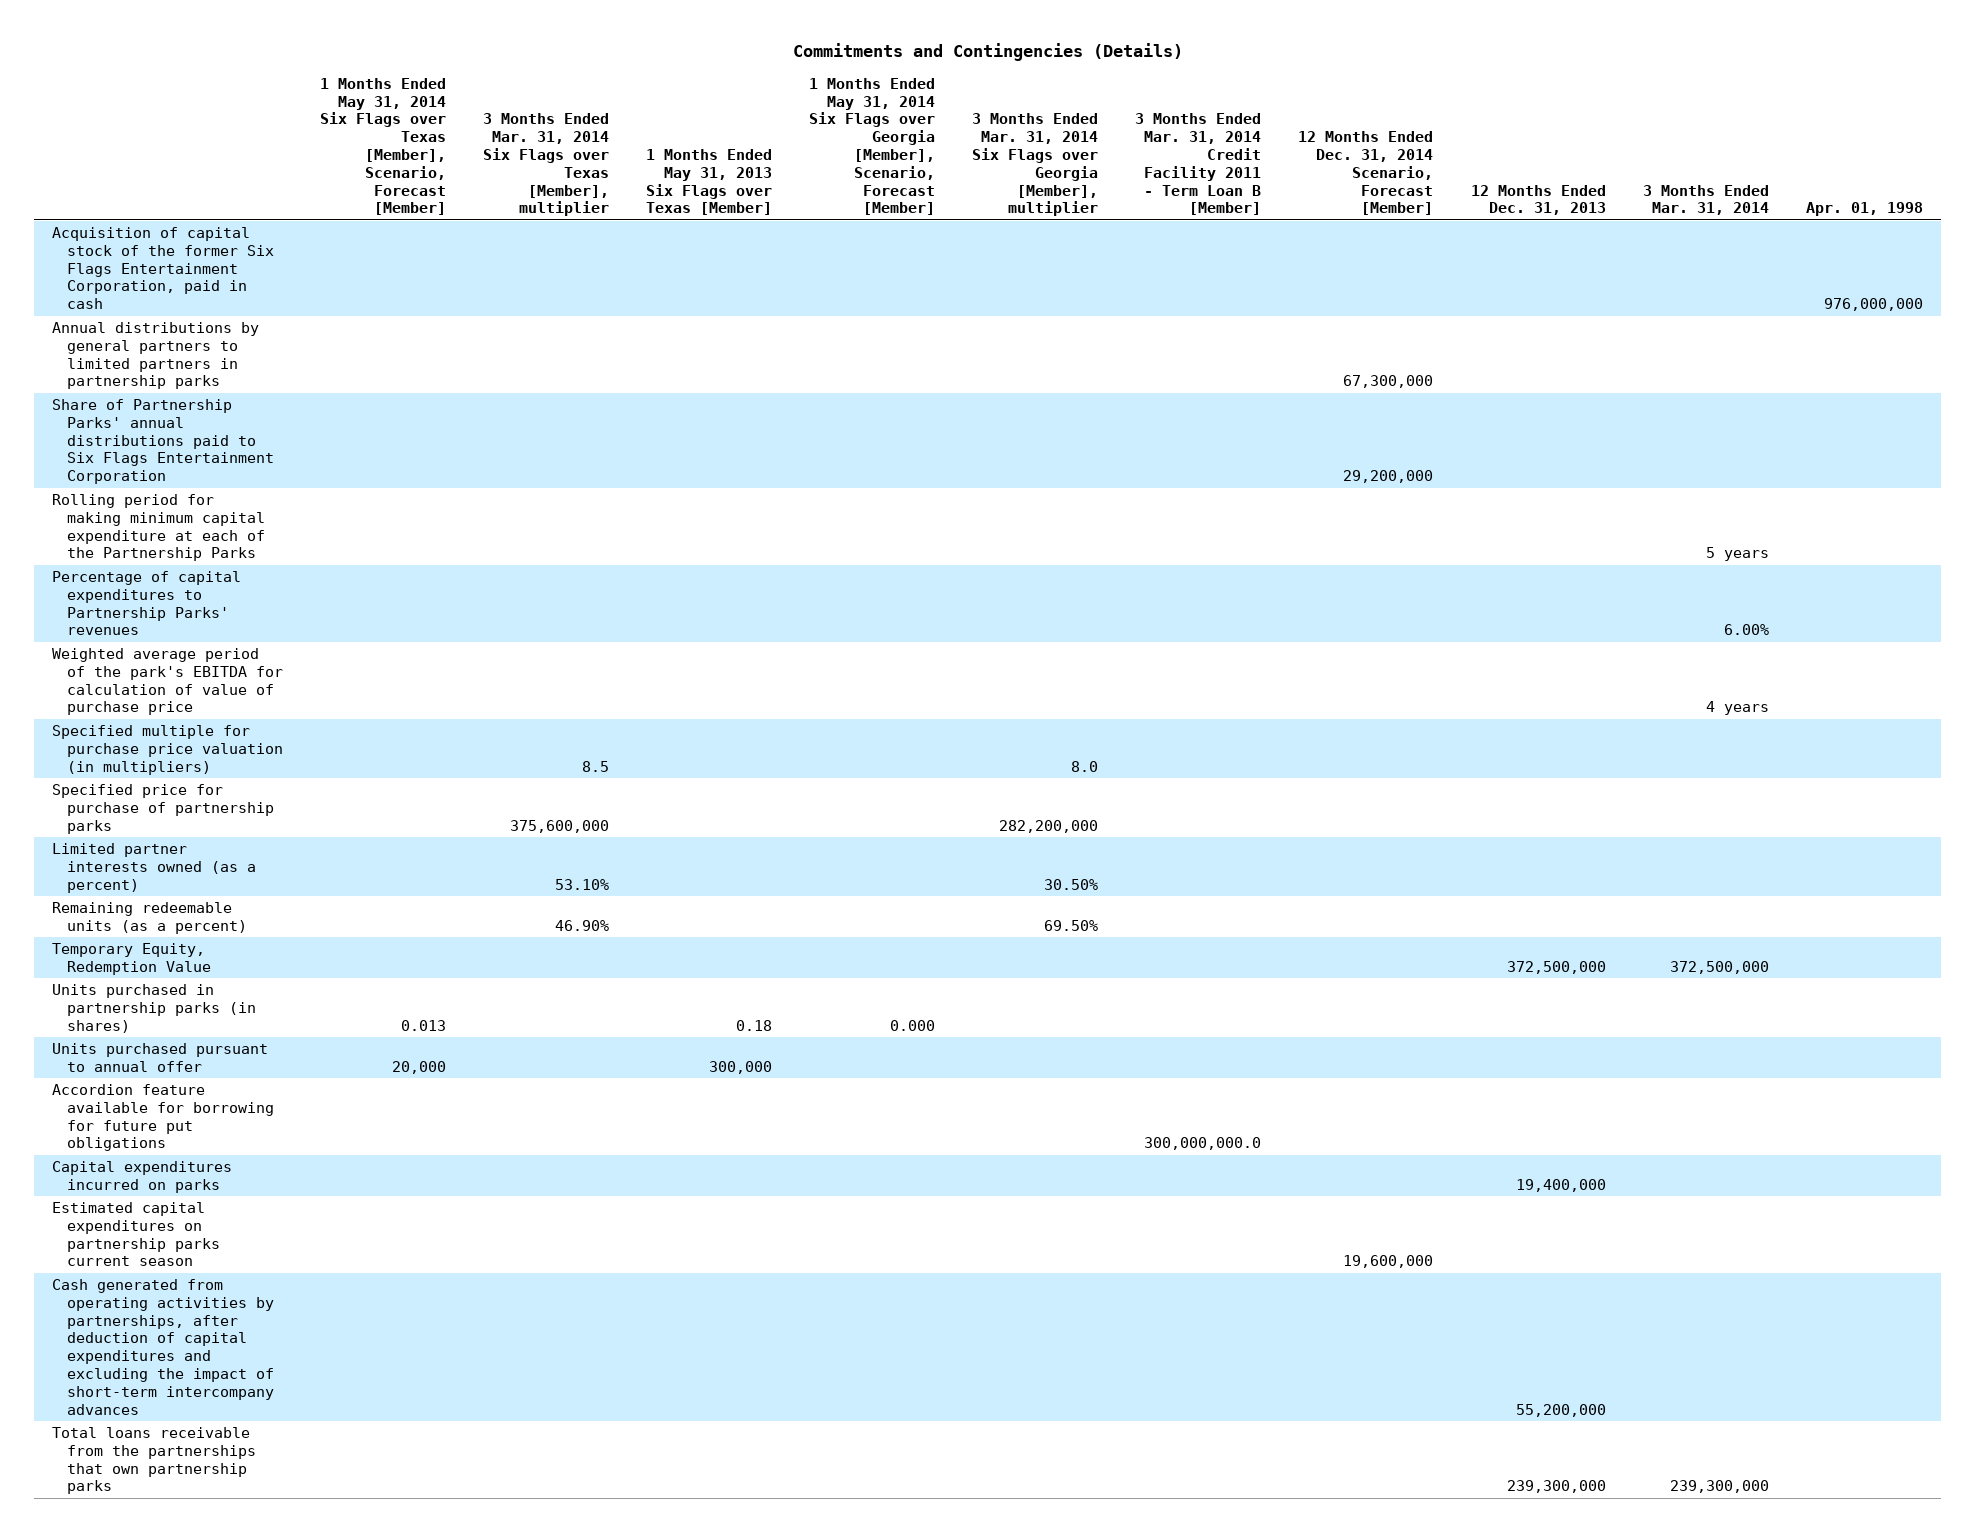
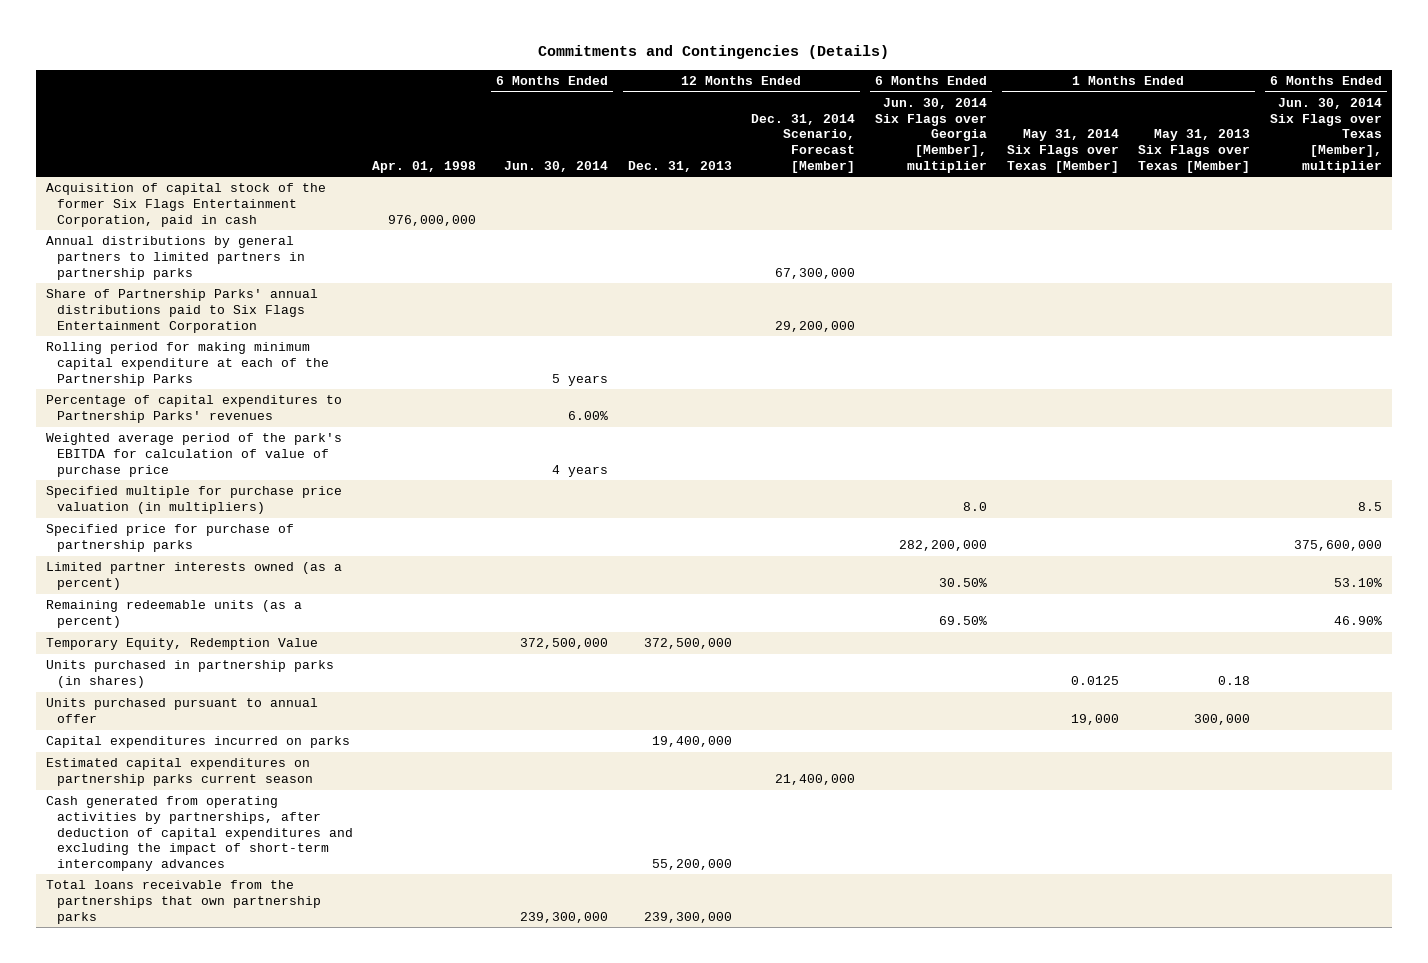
- | 1 Months Ended May 31, 2014 Six Flags over Texas [Member], Scenario, Forecast [Member] | 3 Months Ended Mar. 31, 2014 Six Flags over Texas [Member], multiplier | 1 Months Ended May 31, 2013 Six Flags over Texas [Member] | 1 Months Ended May 31, 2014 Six Flags over Georgia [Member], Scenario, Forecast [Member] | 3 Months Ended Mar. 31, 2014 Six Flags over Georgia [Member], multiplier | 3 Months Ended Mar. 31, 2014 Credit Facility 2011 - Term Loan B [Member] | 12 Months Ended Dec. 31, 2014 Scenario, Forecast [Member] | 12 Months Ended Dec. 31, 2013 | 3 Months Ended Mar. 31, 2014 | Apr. 01, 1998
+ | Apr. 01, 1998 | 6 Months Ended Jun. 30, 2014 | 12 Months Ended Dec. 31, 2013 | 12 Months Ended Dec. 31, 2014 Scenario, Forecast [Member] | 6 Months Ended Jun. 30, 2014 Six Flags over Georgia [Member], multiplier | 1 Months Ended May 31, 2014 Six Flags over Texas [Member] | 1 Months Ended May 31, 2013 Six Flags over Texas [Member] | 6 Months Ended Jun. 30, 2014 Six Flags over Texas [Member], multiplier
- Accordion feature available for borrowing for future put obligations | | | | | | 300,000,000.0 | | | |
- Estimated capital expenditures on partnership parks current season | | | | | | | 19,600,000 | | |
+ Estimated capital expenditures on partnership parks current season | | | | 21,400,000 | | | |

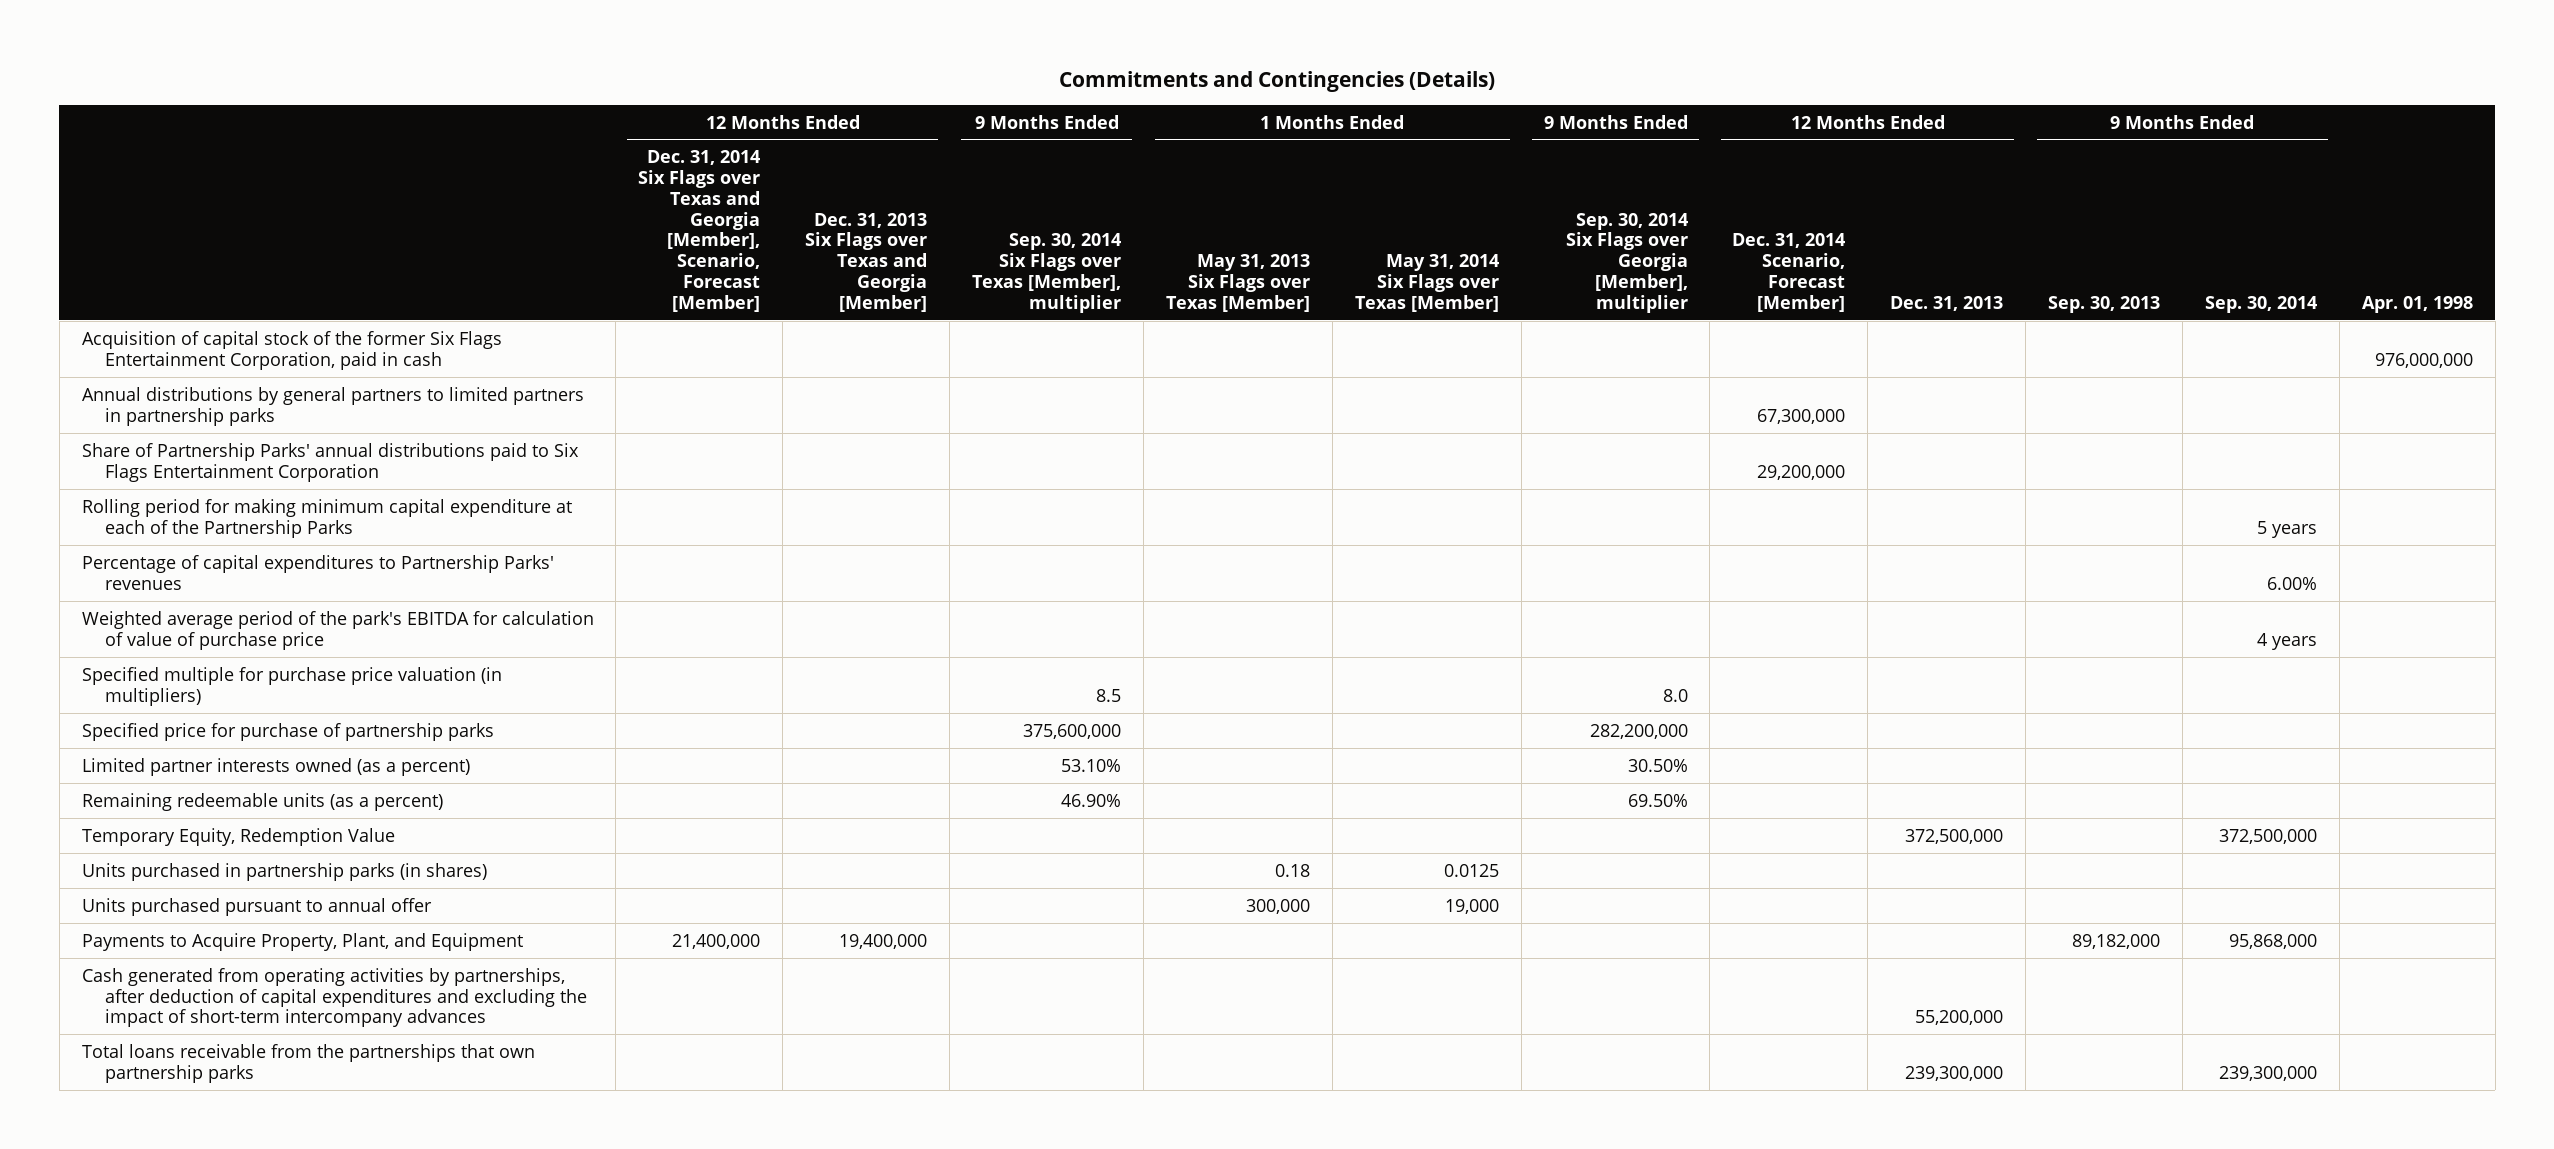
- | Apr. 01, 1998 | 6 Months Ended Jun. 30, 2014 | 12 Months Ended Dec. 31, 2013 | 12 Months Ended Dec. 31, 2014 Scenario, Forecast [Member] | 6 Months Ended Jun. 30, 2014 Six Flags over Georgia [Member], multiplier | 1 Months Ended May 31, 2014 Six Flags over Texas [Member] | 1 Months Ended May 31, 2013 Six Flags over Texas [Member] | 6 Months Ended Jun. 30, 2014 Six Flags over Texas [Member], multiplier
+ | 12 Months Ended Dec. 31, 2014 Six Flags over Texas and Georgia [Member], Scenario, Forecast [Member] | 12 Months Ended Dec. 31, 2013 Six Flags over Texas and Georgia [Member] | 9 Months Ended Sep. 30, 2014 Six Flags over Texas [Member], multiplier | 1 Months Ended May 31, 2013 Six Flags over Texas [Member] | 1 Months Ended May 31, 2014 Six Flags over Texas [Member] | 9 Months Ended Sep. 30, 2014 Six Flags over Georgia [Member], multiplier | 12 Months Ended Dec. 31, 2014 Scenario, Forecast [Member] | 12 Months Ended Dec. 31, 2013 | 9 Months Ended Sep. 30, 2013 | 9 Months Ended Sep. 30, 2014 | Apr. 01, 1998
- Capital expenditures incurred on parks | | | 19,400,000 | | | | |
- Estimated capital expenditures on partnership parks current season | | | | 21,400,000 | | | |
+ Payments to Acquire Property, Plant, and Equipment | 21,400,000 | 19,400,000 | | | | | | | 89,182,000 | 95,868,000 |

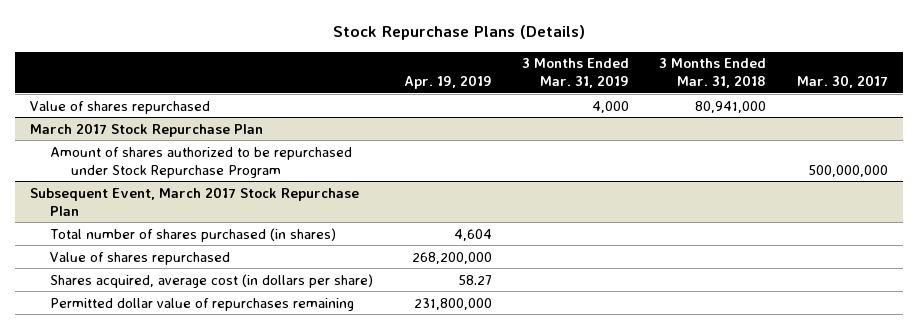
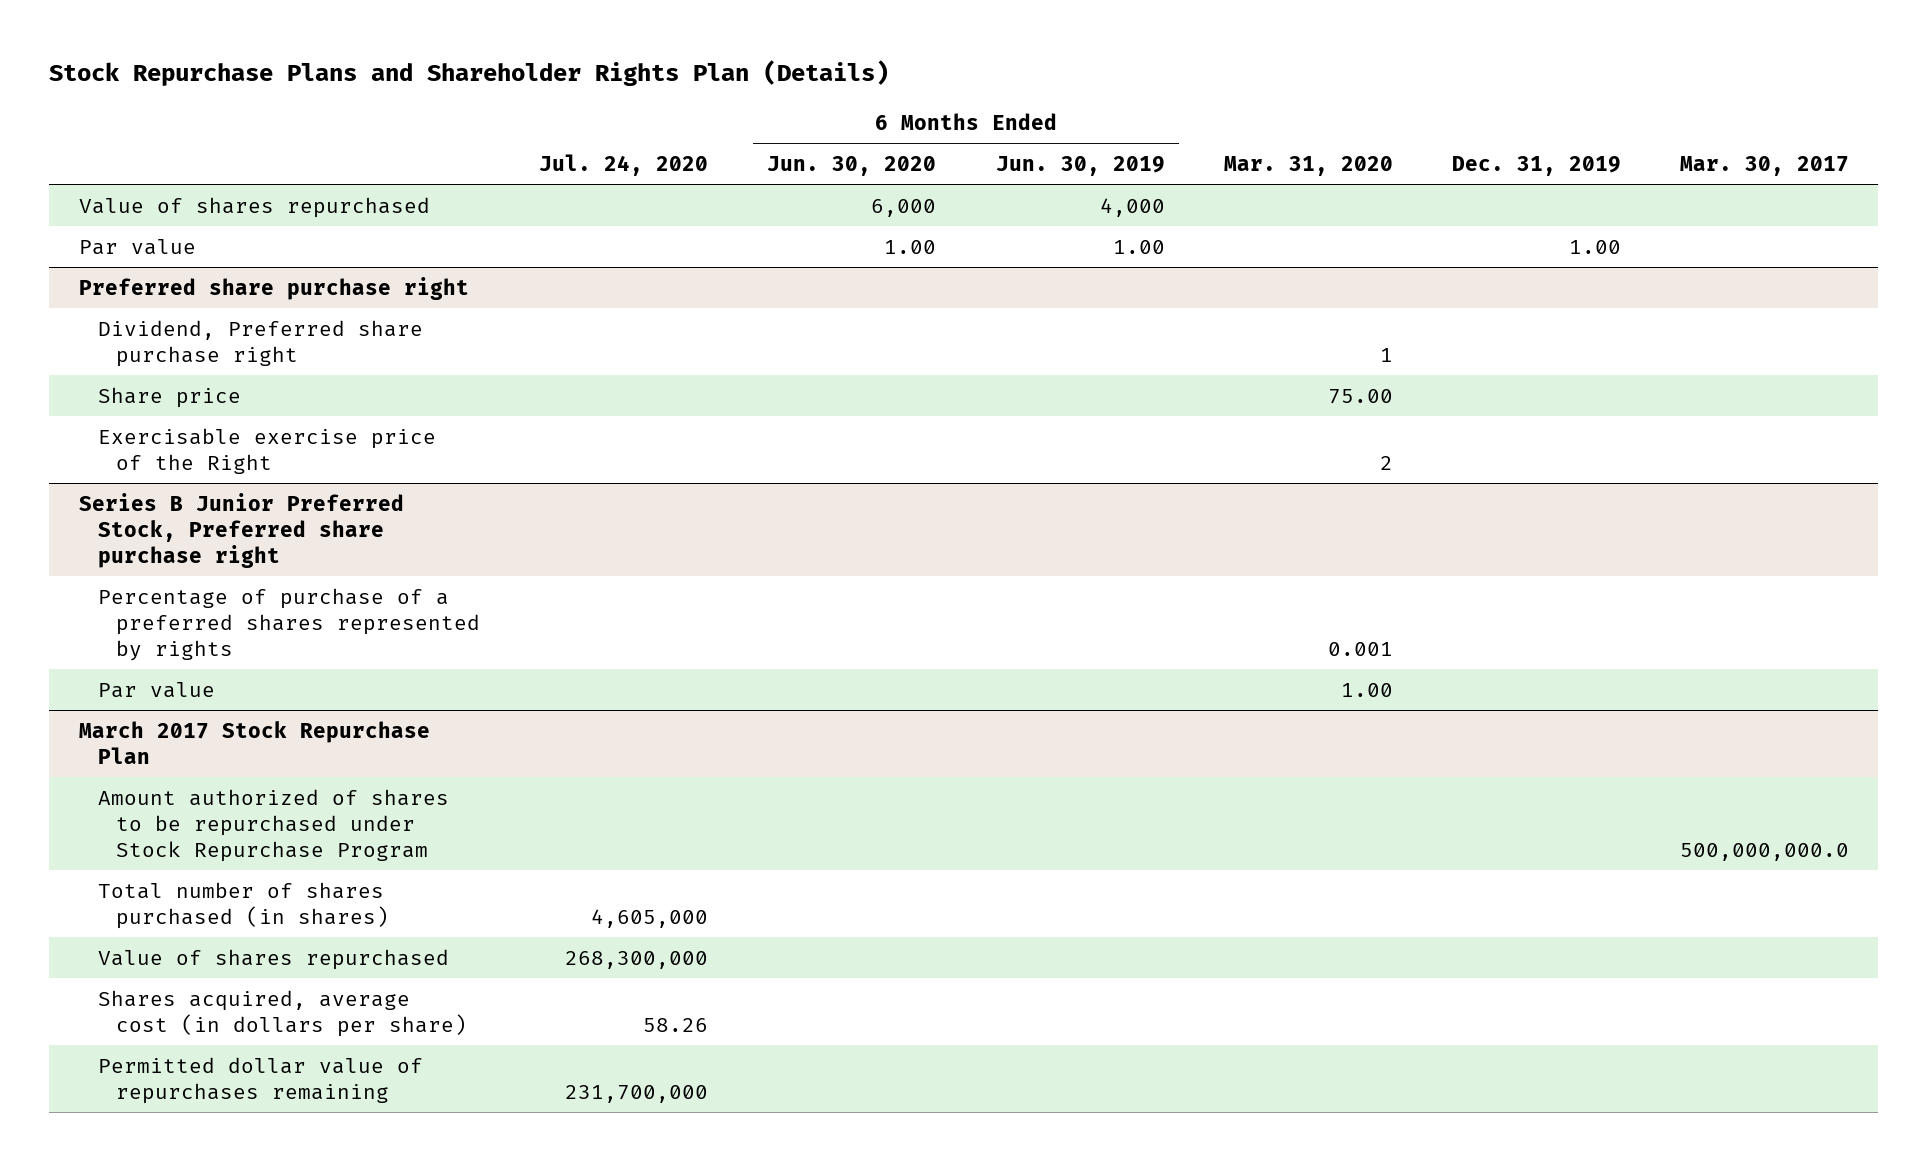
- Stock Repurchase Plans (Details)
+ Stock Repurchase Plans and Shareholder Rights Plan (Details)
- | Apr. 19, 2019 | 3 Months Ended Mar. 31, 2019 | 3 Months Ended Mar. 31, 2018 | Mar. 30, 2017
+ | Jul. 24, 2020 | 6 Months Ended Jun. 30, 2020 | 6 Months Ended Jun. 30, 2019 | Mar. 31, 2020 | Dec. 31, 2019 | Mar. 30, 2017
+ Par value | | 1.00 | 1.00 | | 1.00 |
+ Preferred share purchase right
+ Dividend, Preferred share purchase right | | | | 1 | |
+ Share price | | | | 75.00 | |
+ Exercisable exercise price of the Right | | | | 2 | |
+ Series B Junior Preferred Stock, Preferred share purchase right
+ Percentage of purchase of a preferred shares represented by rights | | | | 0.001 | |
+ Par value | | | | 1.00 | |
@ March 2017 Stock Repurchase Plan
- Amount of shares authorized to be repurchased under Stock Repurchase Program | | | | 500,000,000
- Subsequent Event, March 2017 Stock Repurchase Plan
- Total number of shares purchased (in shares) | 4,604 | | |
- Value of shares repurchased | 268,200,000 | | |
- Shares acquired, average cost (in dollars per share) | 58.27 | | |
- Permitted dollar value of repurchases remaining | 231,800,000 | | |
@ March 2017 Stock Repurchase Plan
+ Amount authorized of shares to be repurchased under Stock Repurchase Program | | | | | | 500,000,000.0
+ Total number of shares purchased (in shares) | 4,605,000 | | | | |
+ Value of shares repurchased | 268,300,000 | | | | |
+ Shares acquired, average cost (in dollars per share) | 58.26 | | | | |
+ Permitted dollar value of repurchases remaining | 231,700,000 | | | | |

